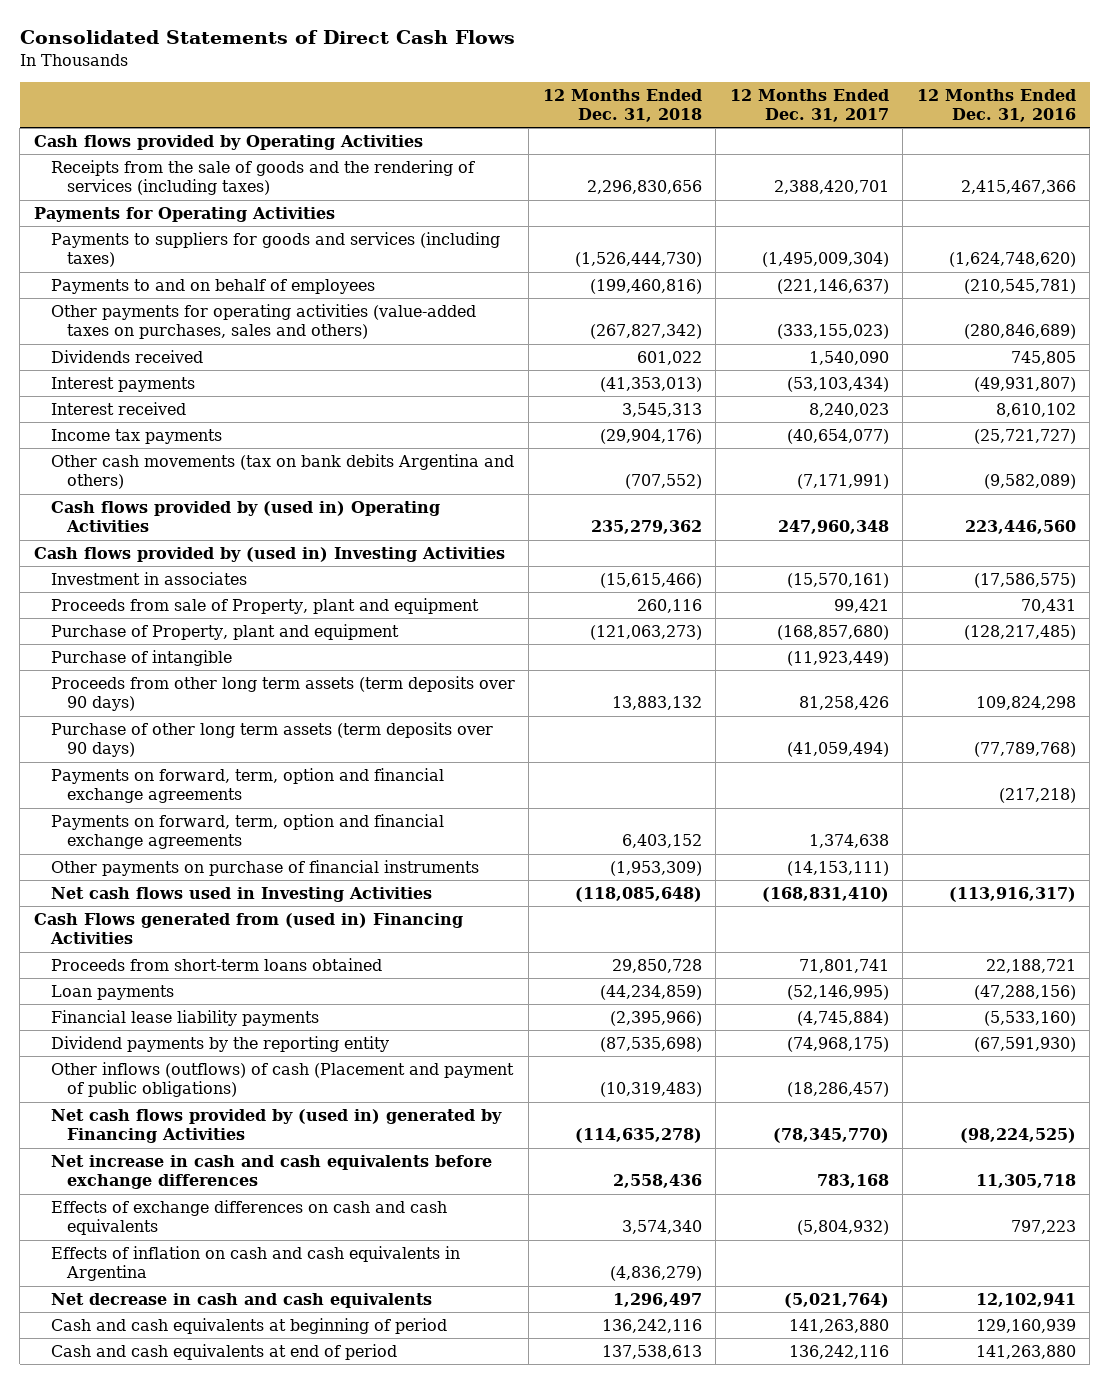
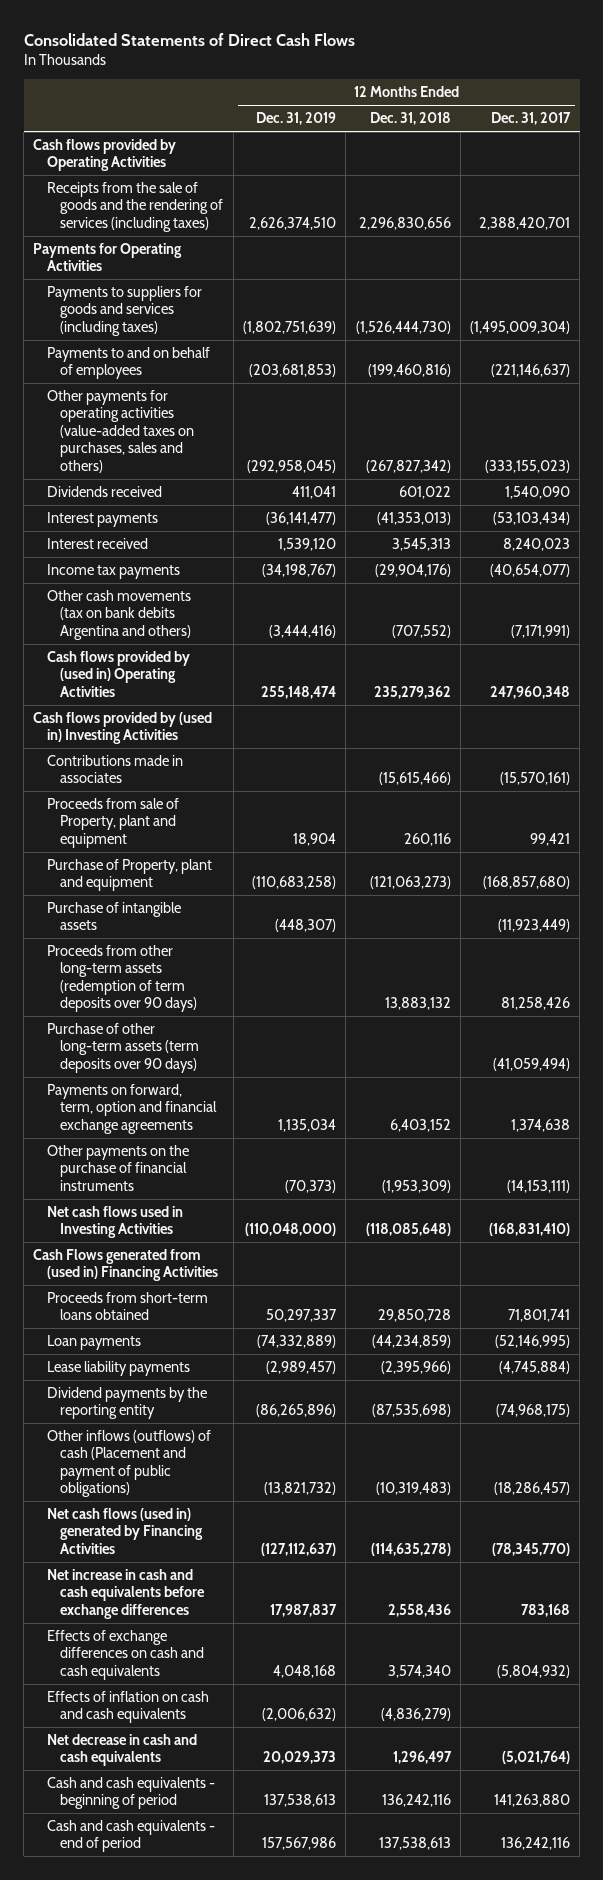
- | 12 Months Ended Dec. 31, 2018 | 12 Months Ended Dec. 31, 2017 | 12 Months Ended Dec. 31, 2016
+ | 12 Months Ended Dec. 31, 2019 | 12 Months Ended Dec. 31, 2018 | 12 Months Ended Dec. 31, 2017
- Investment in associates | (15,615,466) | (15,570,161) | (17,586,575)
+ Contributions made in associates | | (15,615,466) | (15,570,161)
- Purchase of intangible | | (11,923,449) |
- Proceeds from other long term assets (term deposits over 90 days) | 13,883,132 | 81,258,426 | 109,824,298
- Purchase of other long term assets (term deposits over 90 days) | | (41,059,494) | (77,789,768)
- Payments on forward, term, option and financial exchange agreements | | | (217,218)
+ Purchase of intangible assets | (448,307) | | (11,923,449)
+ Proceeds from other long-term assets (redemption of term deposits over 90 days) | | 13,883,132 | 81,258,426
+ Purchase of other long-term assets (term deposits over 90 days) | | | (41,059,494)
- Other payments on purchase of financial instruments | (1,953,309) | (14,153,111) |
+ Other payments on the purchase of financial instruments | (70,373) | (1,953,309) | (14,153,111)
- Financial lease liability payments | (2,395,966) | (4,745,884) | (5,533,160)
+ Lease liability payments | (2,989,457) | (2,395,966) | (4,745,884)
- Net cash flows provided by (used in) generated by Financing Activities | (114,635,278) | (78,345,770) | (98,224,525)
+ Net cash flows (used in) generated by Financing Activities | (127,112,637) | (114,635,278) | (78,345,770)
- Effects of inflation on cash and cash equivalents in Argentina | (4,836,279) | |
+ Effects of inflation on cash and cash equivalents | (2,006,632) | (4,836,279) |
- Cash and cash equivalents at beginning of period | 136,242,116 | 141,263,880 | 129,160,939
- Cash and cash equivalents at end of period | 137,538,613 | 136,242,116 | 141,263,880
+ Cash and cash equivalents - beginning of period | 137,538,613 | 136,242,116 | 141,263,880
+ Cash and cash equivalents - end of period | 157,567,986 | 137,538,613 | 136,242,116

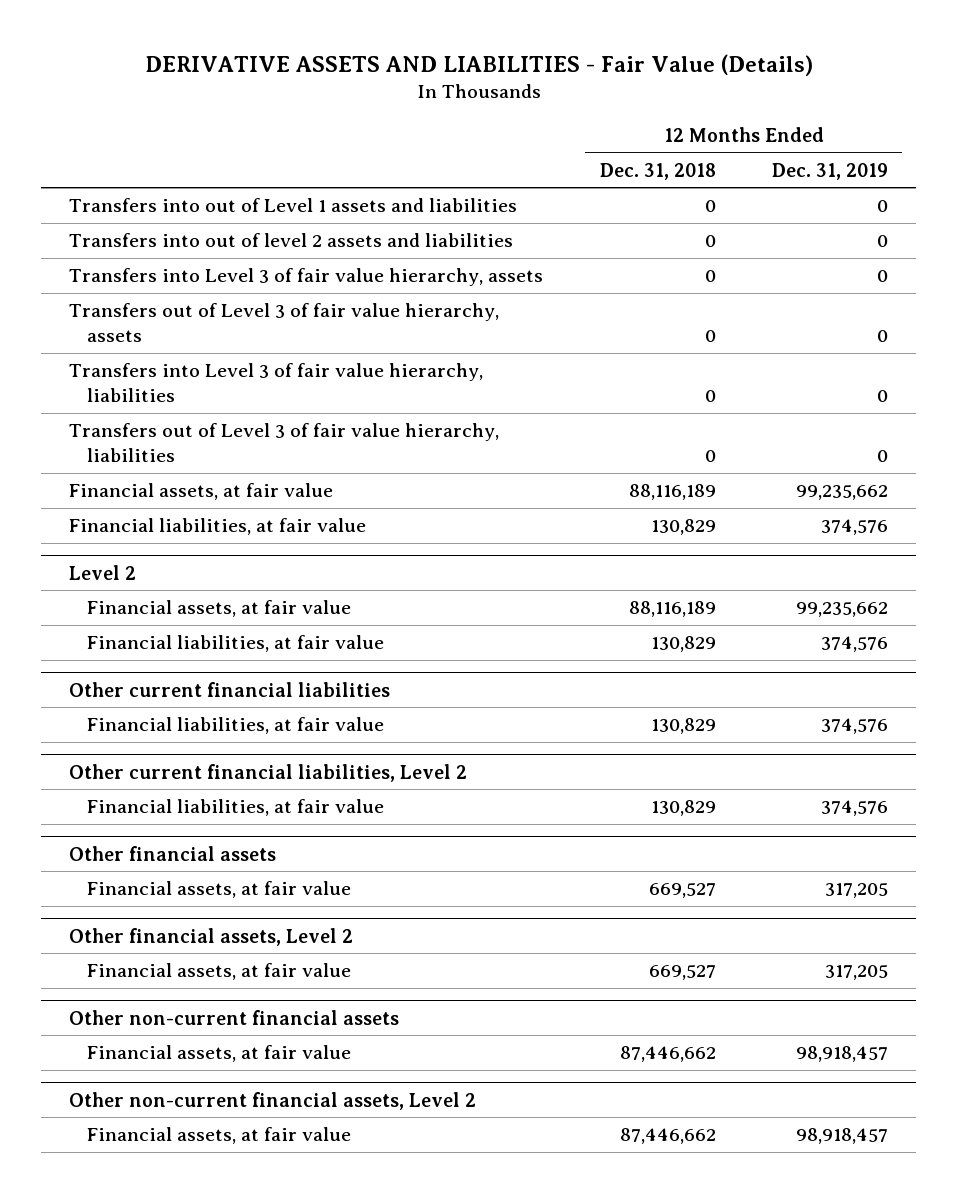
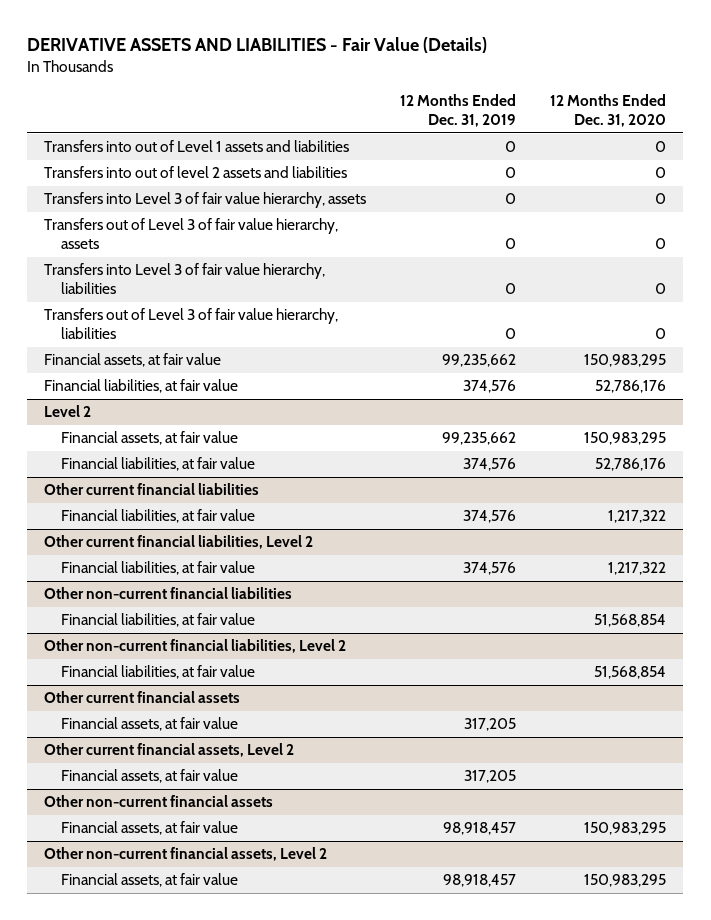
- | 12 Months Ended Dec. 31, 2018 | 12 Months Ended Dec. 31, 2019
+ | 12 Months Ended Dec. 31, 2019 | 12 Months Ended Dec. 31, 2020
- Other financial assets
+ Other non-current financial liabilities
+ Financial liabilities, at fair value | | 51,568,854
+ Other non-current financial liabilities, Level 2
+ Financial liabilities, at fair value | | 51,568,854
+ Other current financial assets
- Other financial assets, Level 2
+ Other current financial assets, Level 2

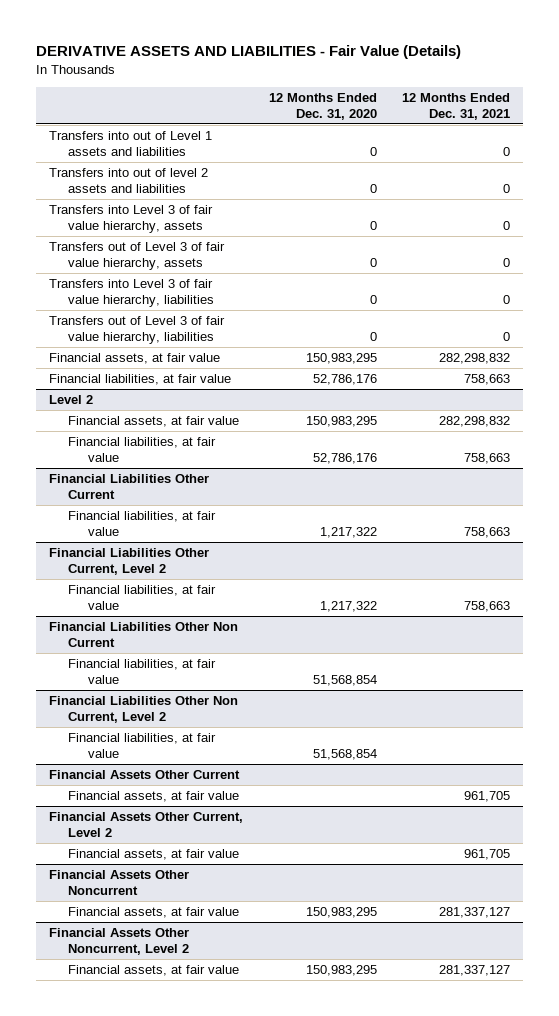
- | 12 Months Ended Dec. 31, 2019 | 12 Months Ended Dec. 31, 2020
+ | 12 Months Ended Dec. 31, 2020 | 12 Months Ended Dec. 31, 2021
- Other current financial liabilities
+ Financial Liabilities Other Current
- Other current financial liabilities, Level 2
+ Financial Liabilities Other Current, Level 2
- Other non-current financial liabilities
+ Financial Liabilities Other Non Current
- Other non-current financial liabilities, Level 2
+ Financial Liabilities Other Non Current, Level 2
- Other current financial assets
+ Financial Assets Other Current
- Other current financial assets, Level 2
+ Financial Assets Other Current, Level 2
- Other non-current financial assets
+ Financial Assets Other Noncurrent
- Other non-current financial assets, Level 2
+ Financial Assets Other Noncurrent, Level 2

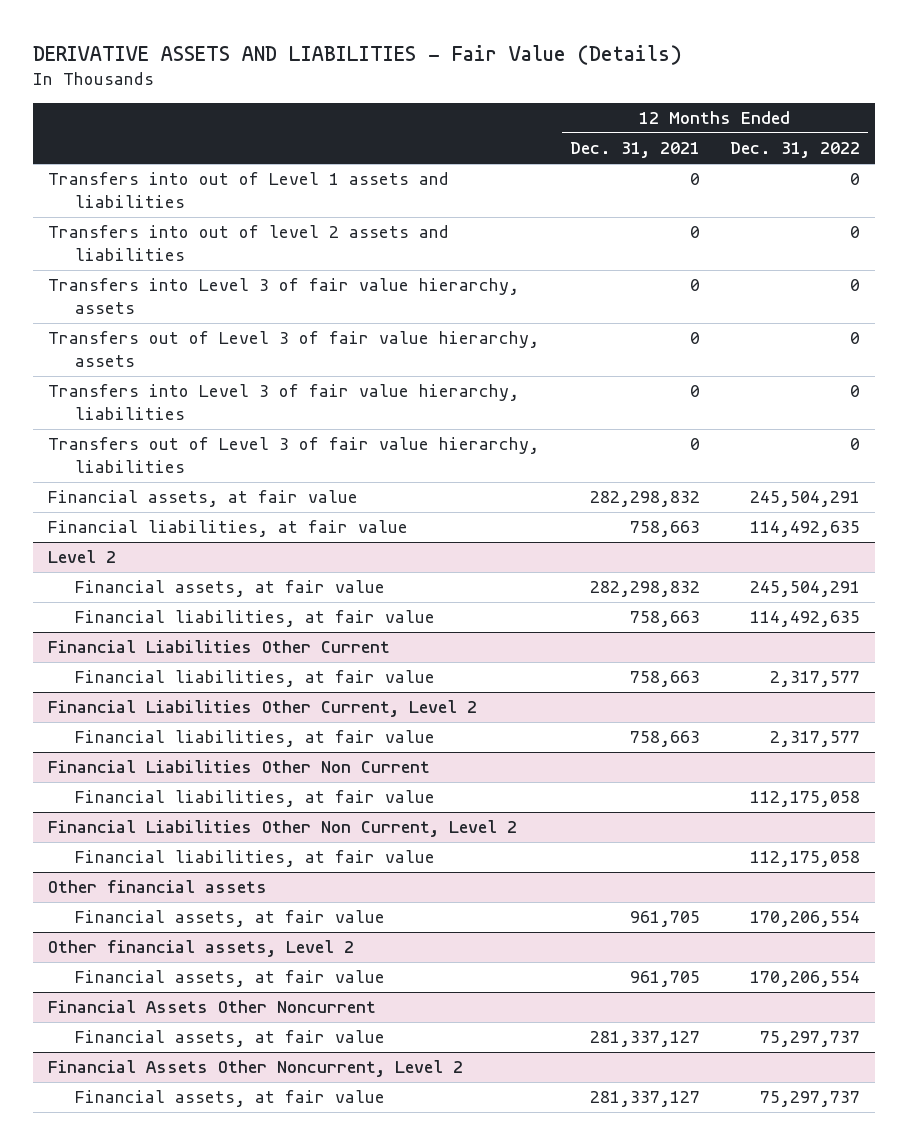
- | 12 Months Ended Dec. 31, 2020 | 12 Months Ended Dec. 31, 2021
+ | 12 Months Ended Dec. 31, 2021 | 12 Months Ended Dec. 31, 2022
- Financial Assets Other Current
+ Other financial assets
- Financial Assets Other Current, Level 2
+ Other financial assets, Level 2

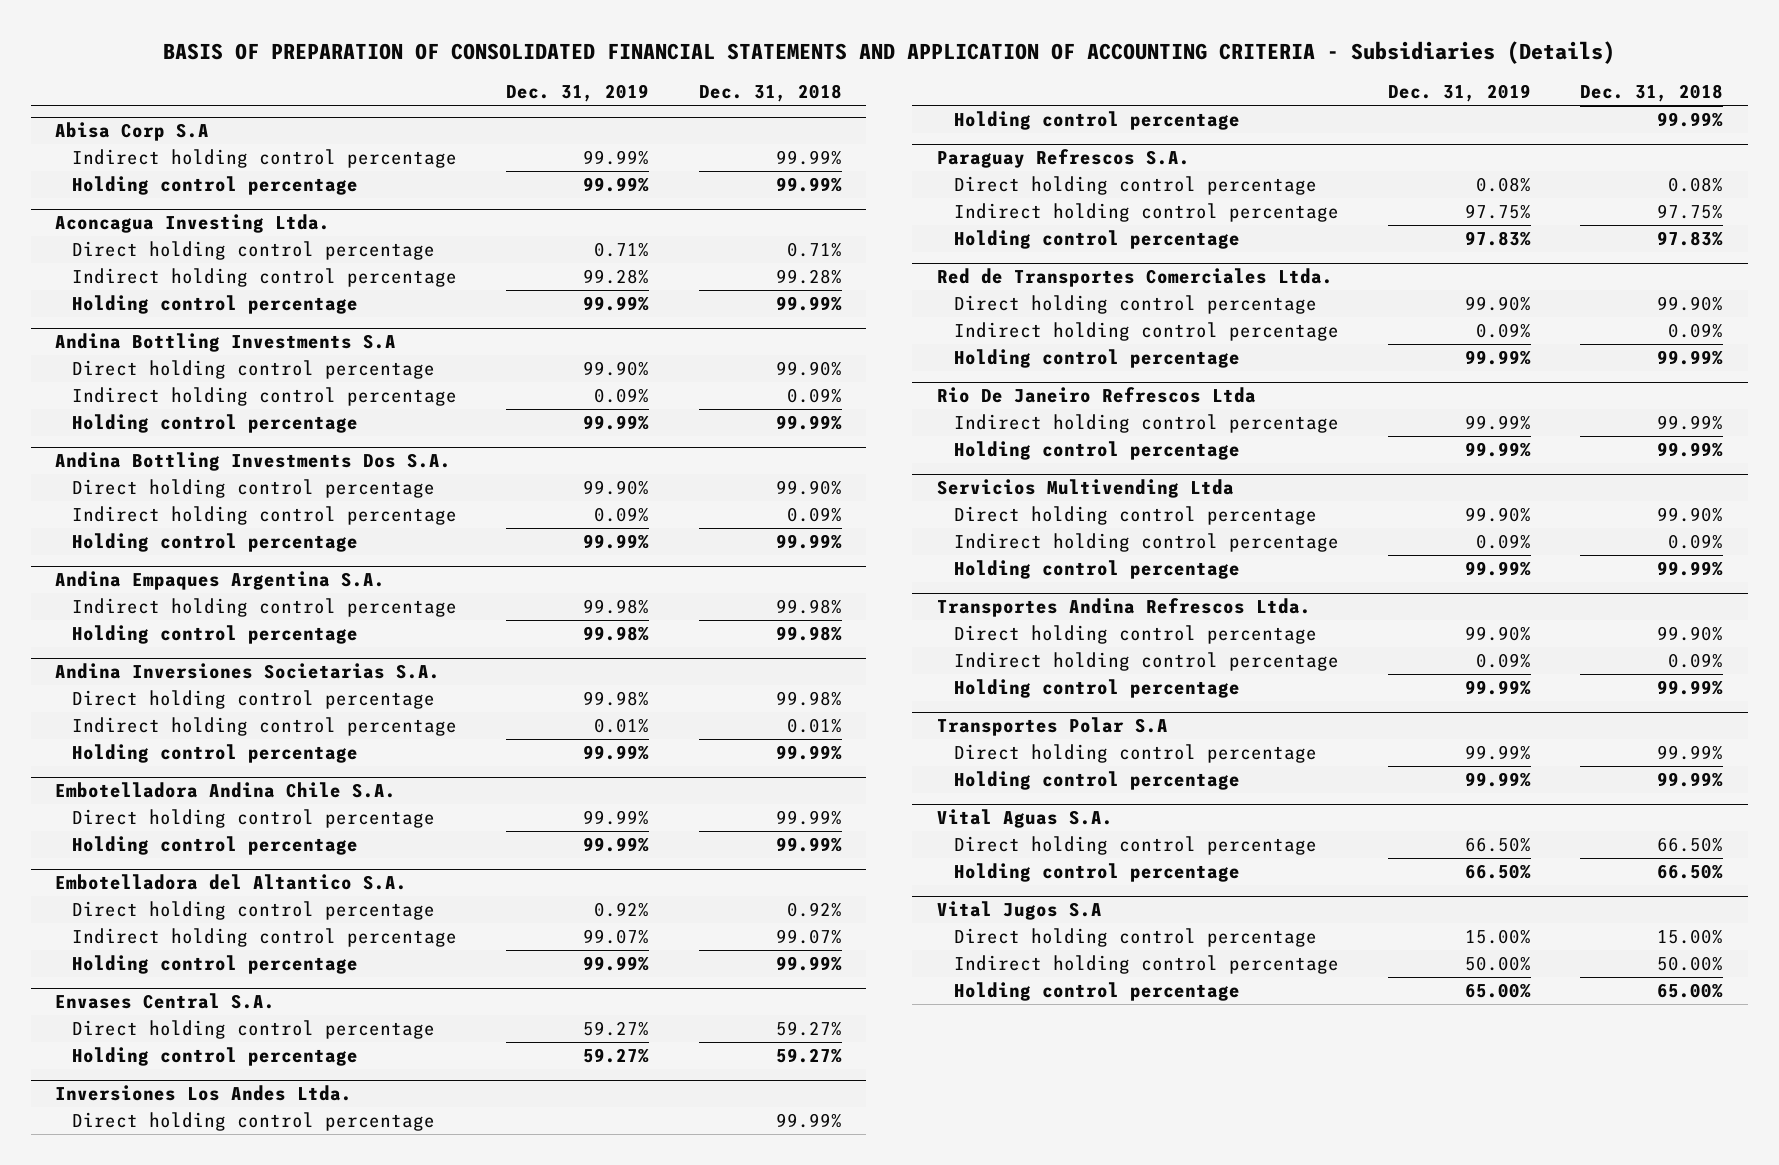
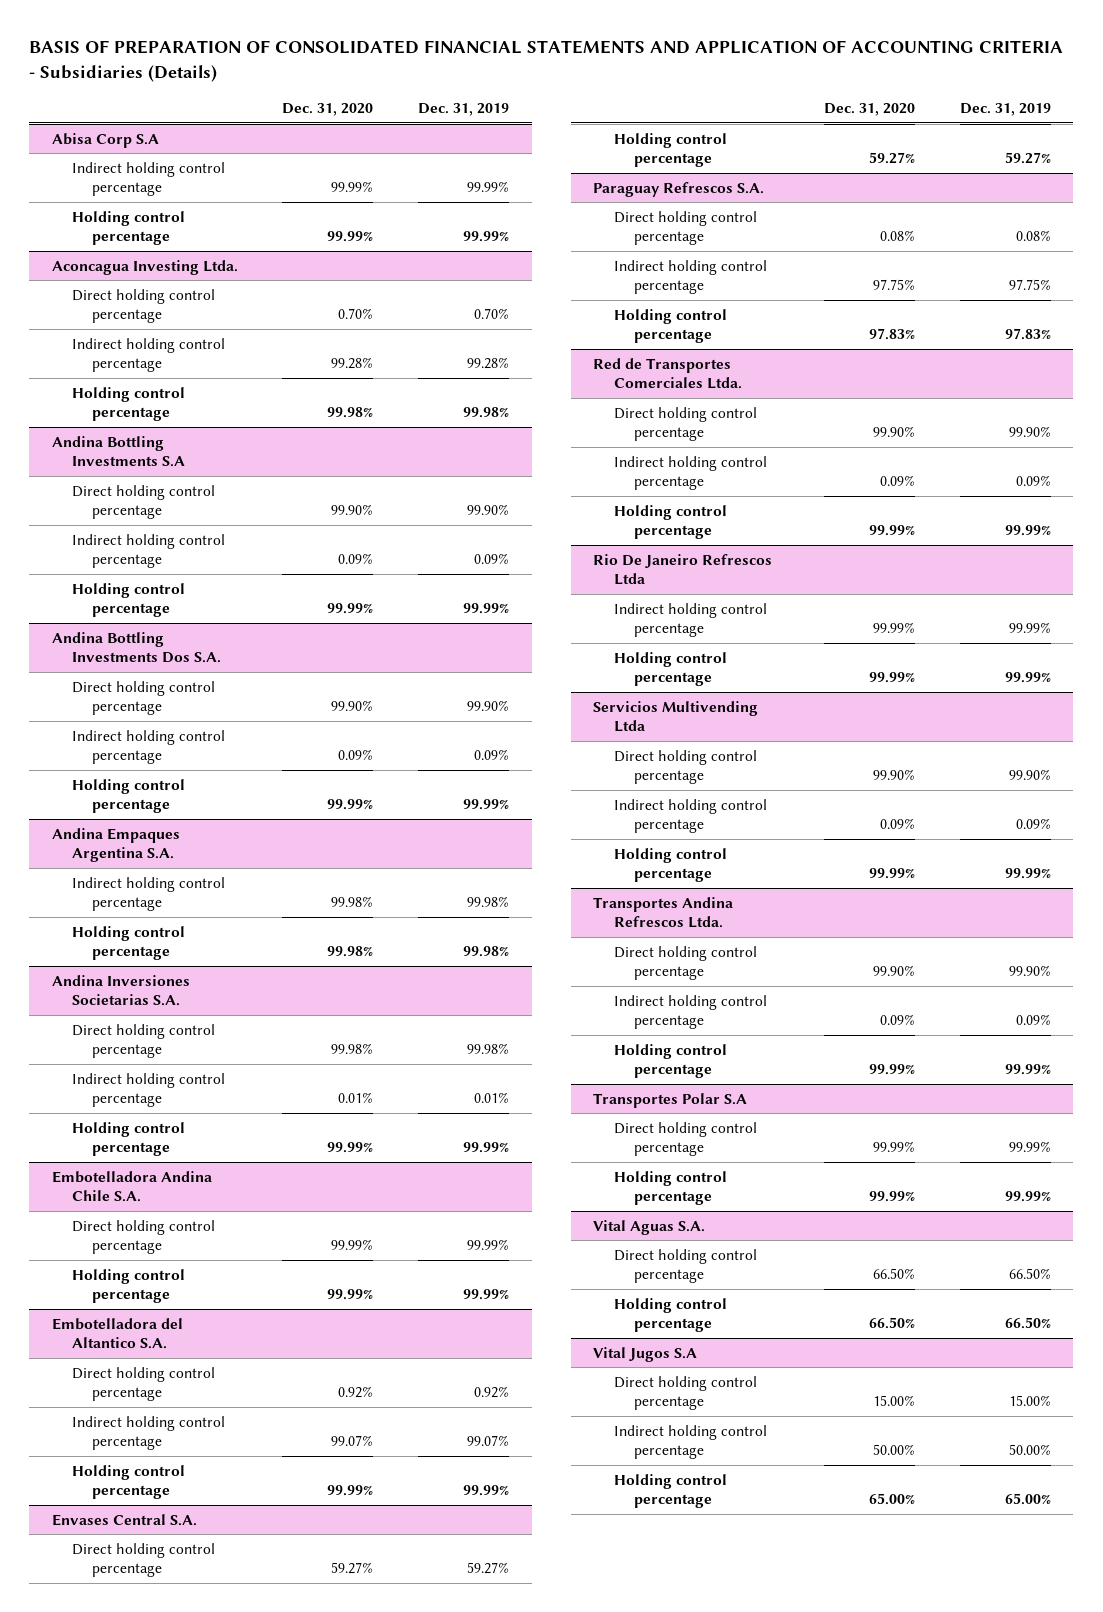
- | Dec. 31, 2019 | Dec. 31, 2018
+ | Dec. 31, 2020 | Dec. 31, 2019
@ Aconcagua Investing Ltda.
- Direct holding control percentage | 0.71% | 0.71%
+ Direct holding control percentage | 0.70% | 0.70%
- Holding control percentage | 99.99% | 99.99%
+ Holding control percentage | 99.98% | 99.98%
- Inversiones Los Andes Ltda.
- Direct holding control percentage | | 99.99%
- Holding control percentage | | 99.99%

